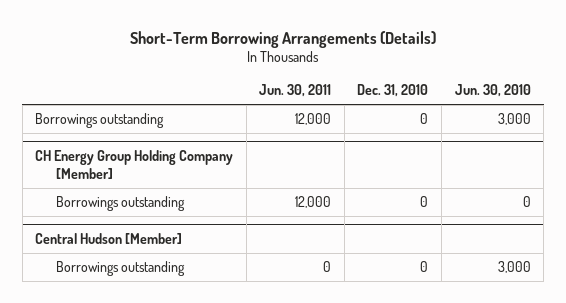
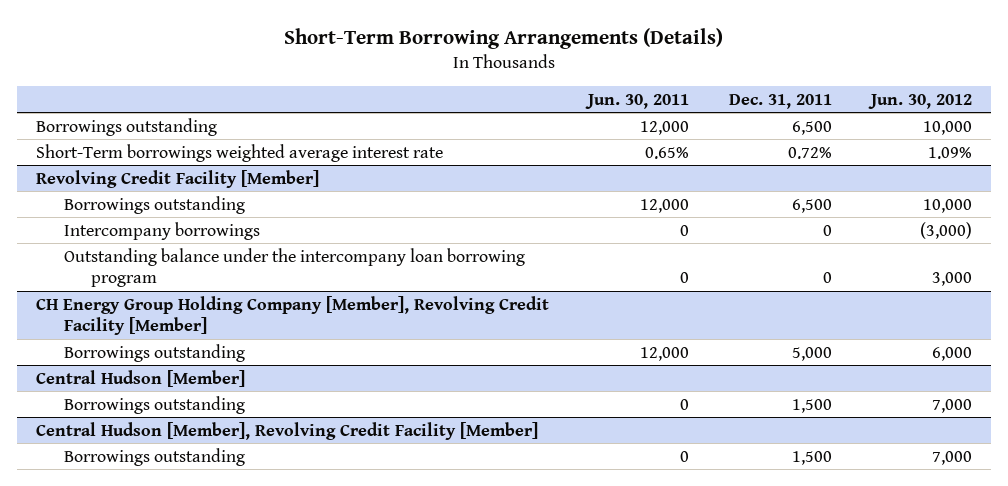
- | Jun. 30, 2011 | Dec. 31, 2010 | Jun. 30, 2010
+ | Jun. 30, 2011 | Dec. 31, 2011 | Jun. 30, 2012
- CH Energy Group Holding Company [Member]
+ Short-Term borrowings weighted average interest rate | 0.65% | 0.72% | 1.09%
+ Revolving Credit Facility [Member]
+ Intercompany borrowings | 0 | 0 | (3,000)
+ Outstanding balance under the intercompany loan borrowing program | 0 | 0 | 3,000
+ CH Energy Group Holding Company [Member], Revolving Credit Facility [Member]
+ Borrowings outstanding | 12,000 | 5,000 | 6,000
+ Central Hudson [Member], Revolving Credit Facility [Member]
+ Borrowings outstanding | 0 | 1,500 | 7,000

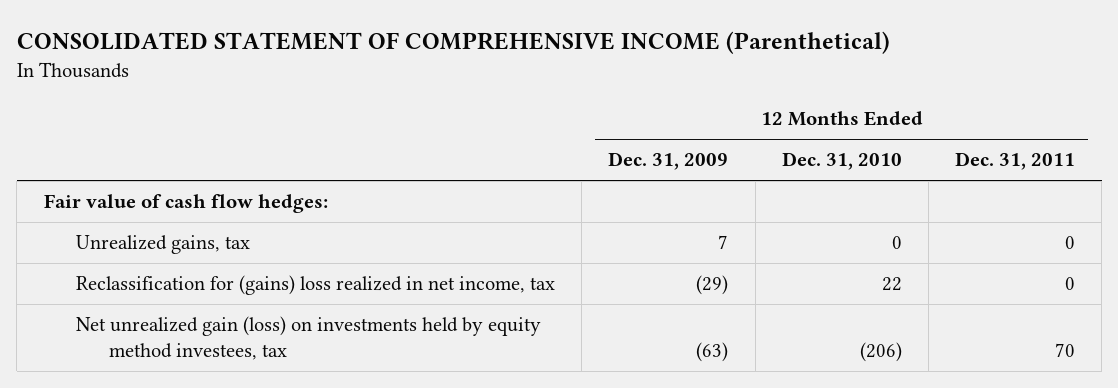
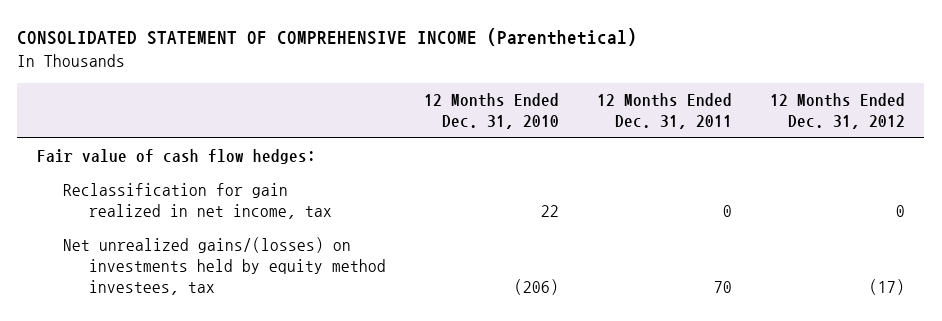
- | 12 Months Ended Dec. 31, 2009 | 12 Months Ended Dec. 31, 2010 | 12 Months Ended Dec. 31, 2011
+ | 12 Months Ended Dec. 31, 2010 | 12 Months Ended Dec. 31, 2011 | 12 Months Ended Dec. 31, 2012
- Unrealized gains, tax | 7 | 0 | 0
- Reclassification for (gains) loss realized in net income, tax | (29) | 22 | 0
- Net unrealized gain (loss) on investments held by equity method investees, tax | (63) | (206) | 70
+ Reclassification for gain realized in net income, tax | 22 | 0 | 0
+ Net unrealized gains/(losses) on investments held by equity method investees, tax | (206) | 70 | (17)

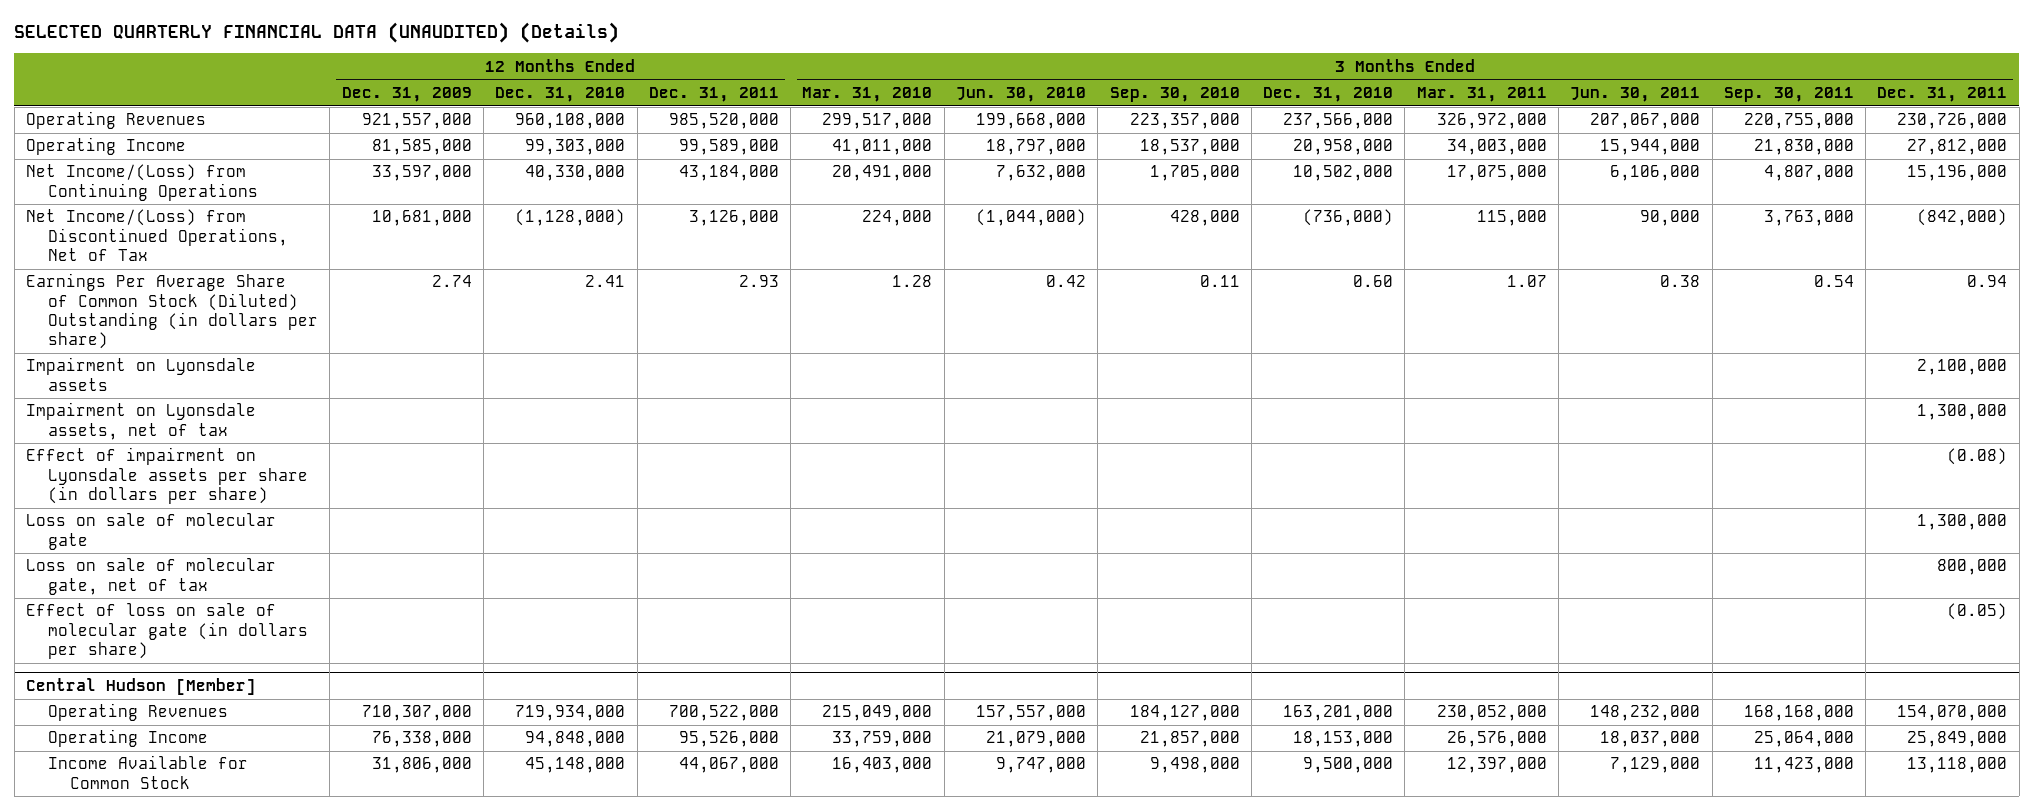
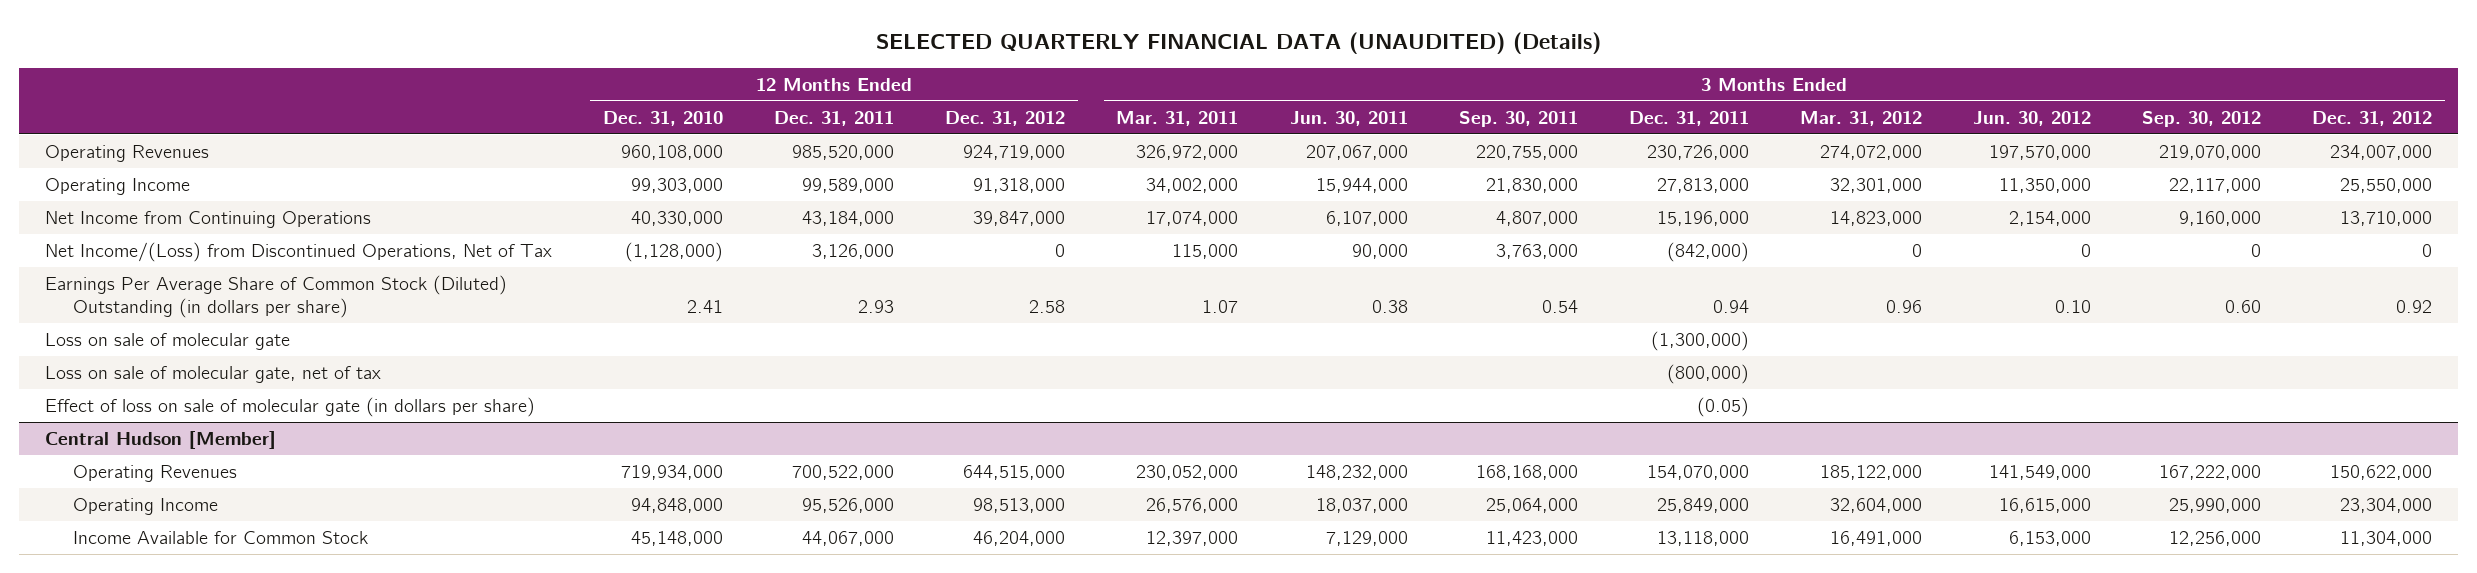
- | 12 Months Ended Dec. 31, 2009 | 12 Months Ended Dec. 31, 2010 | 12 Months Ended Dec. 31, 2011 | 3 Months Ended Mar. 31, 2010 | 3 Months Ended Jun. 30, 2010 | 3 Months Ended Sep. 30, 2010 | 3 Months Ended Dec. 31, 2010 | 3 Months Ended Mar. 31, 2011 | 3 Months Ended Jun. 30, 2011 | 3 Months Ended Sep. 30, 2011 | 3 Months Ended Dec. 31, 2011
+ | 12 Months Ended Dec. 31, 2010 | 12 Months Ended Dec. 31, 2011 | 12 Months Ended Dec. 31, 2012 | 3 Months Ended Mar. 31, 2011 | 3 Months Ended Jun. 30, 2011 | 3 Months Ended Sep. 30, 2011 | 3 Months Ended Dec. 31, 2011 | 3 Months Ended Mar. 31, 2012 | 3 Months Ended Jun. 30, 2012 | 3 Months Ended Sep. 30, 2012 | 3 Months Ended Dec. 31, 2012
- Operating Income | 81,585,000 | 99,303,000 | 99,589,000 | 41,011,000 | 18,797,000 | 18,537,000 | 20,958,000 | 34,003,000 | 15,944,000 | 21,830,000 | 27,812,000
- Net Income/(Loss) from Continuing Operations | 33,597,000 | 40,330,000 | 43,184,000 | 20,491,000 | 7,632,000 | 1,705,000 | 10,502,000 | 17,075,000 | 6,106,000 | 4,807,000 | 15,196,000
+ Operating Income | 99,303,000 | 99,589,000 | 91,318,000 | 34,002,000 | 15,944,000 | 21,830,000 | 27,813,000 | 32,301,000 | 11,350,000 | 22,117,000 | 25,550,000
+ Net Income from Continuing Operations | 40,330,000 | 43,184,000 | 39,847,000 | 17,074,000 | 6,107,000 | 4,807,000 | 15,196,000 | 14,823,000 | 2,154,000 | 9,160,000 | 13,710,000
- Impairment on Lyonsdale assets | | | | | | | | | | | 2,100,000
- Impairment on Lyonsdale assets, net of tax | | | | | | | | | | | 1,300,000
- Effect of impairment on Lyonsdale assets per share (in dollars per share) | | | | | | | | | | | (0.08)
- Loss on sale of molecular gate | | | | | | | | | | | 1,300,000
- Loss on sale of molecular gate, net of tax | | | | | | | | | | | 800,000
+ Loss on sale of molecular gate | | | | | | | (1,300,000) | | | |
+ Loss on sale of molecular gate, net of tax | | | | | | | (800,000) | | | |

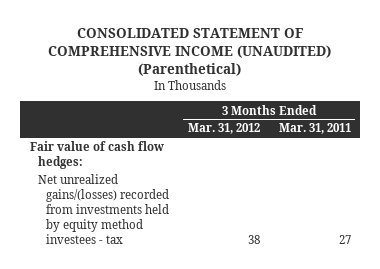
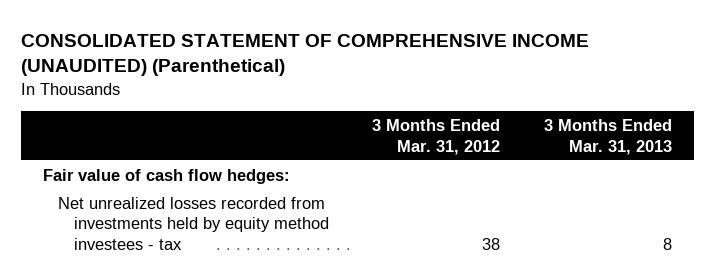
- | 3 Months Ended Mar. 31, 2012 | 3 Months Ended Mar. 31, 2011
+ | 3 Months Ended Mar. 31, 2012 | 3 Months Ended Mar. 31, 2013
- Net unrealized gains/(losses) recorded from investments held by equity method investees - tax | 38 | 27
+ Net unrealized losses recorded from investments held by equity method investees - tax | 38 | 8

